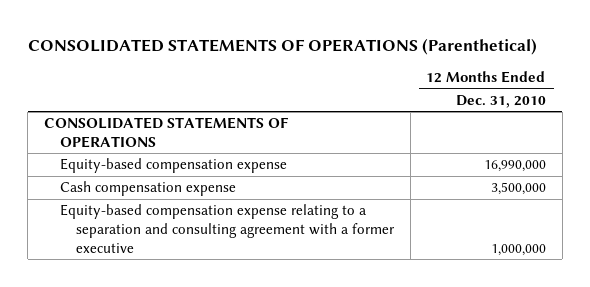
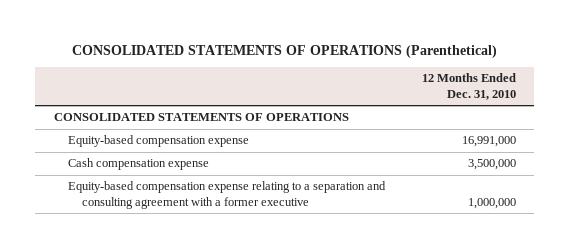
- Equity-based compensation expense | 16,990,000
+ Equity-based compensation expense | 16,991,000

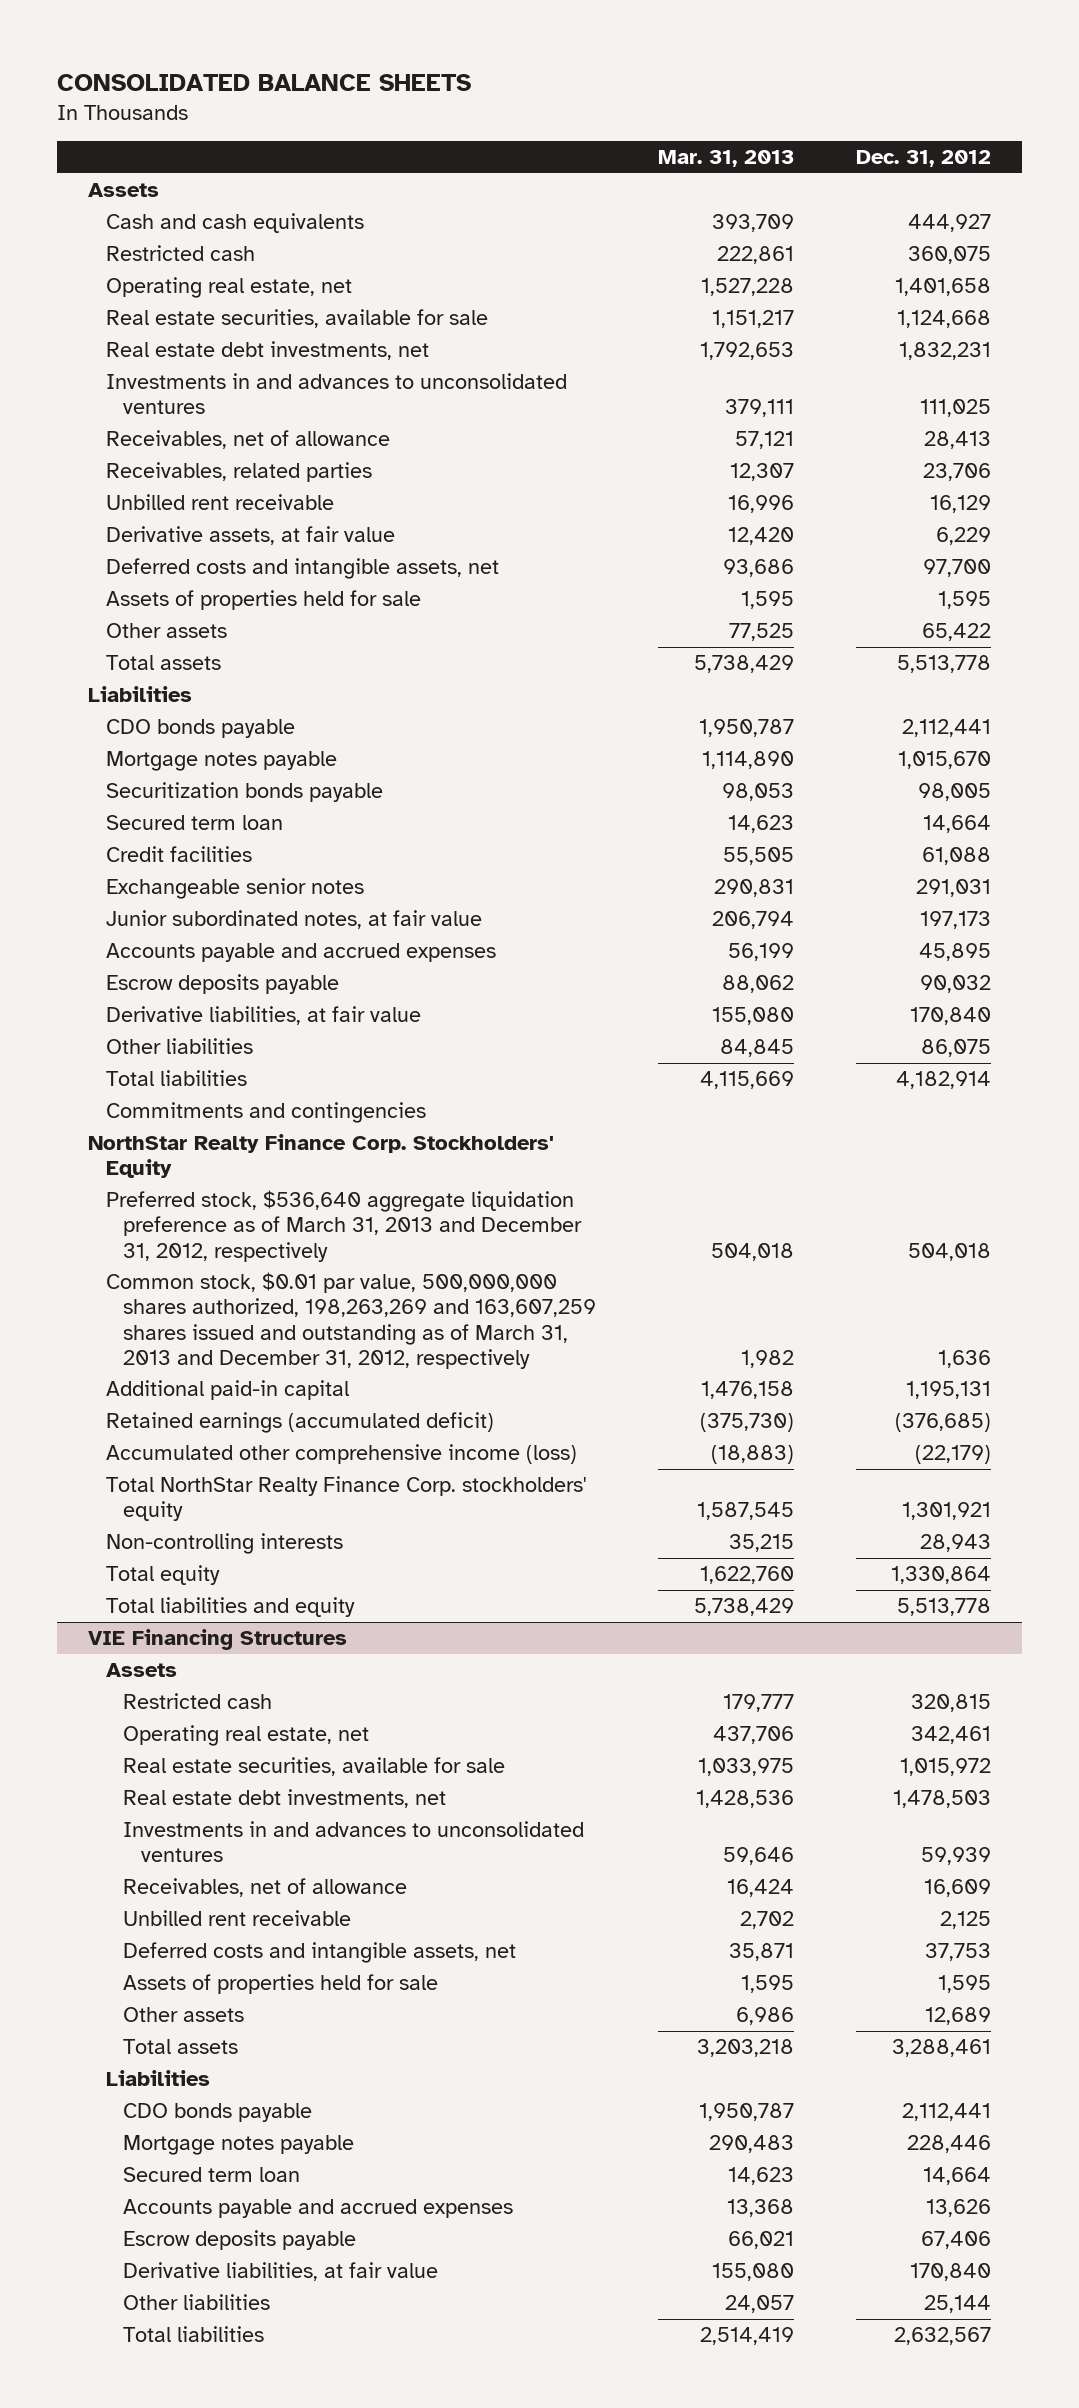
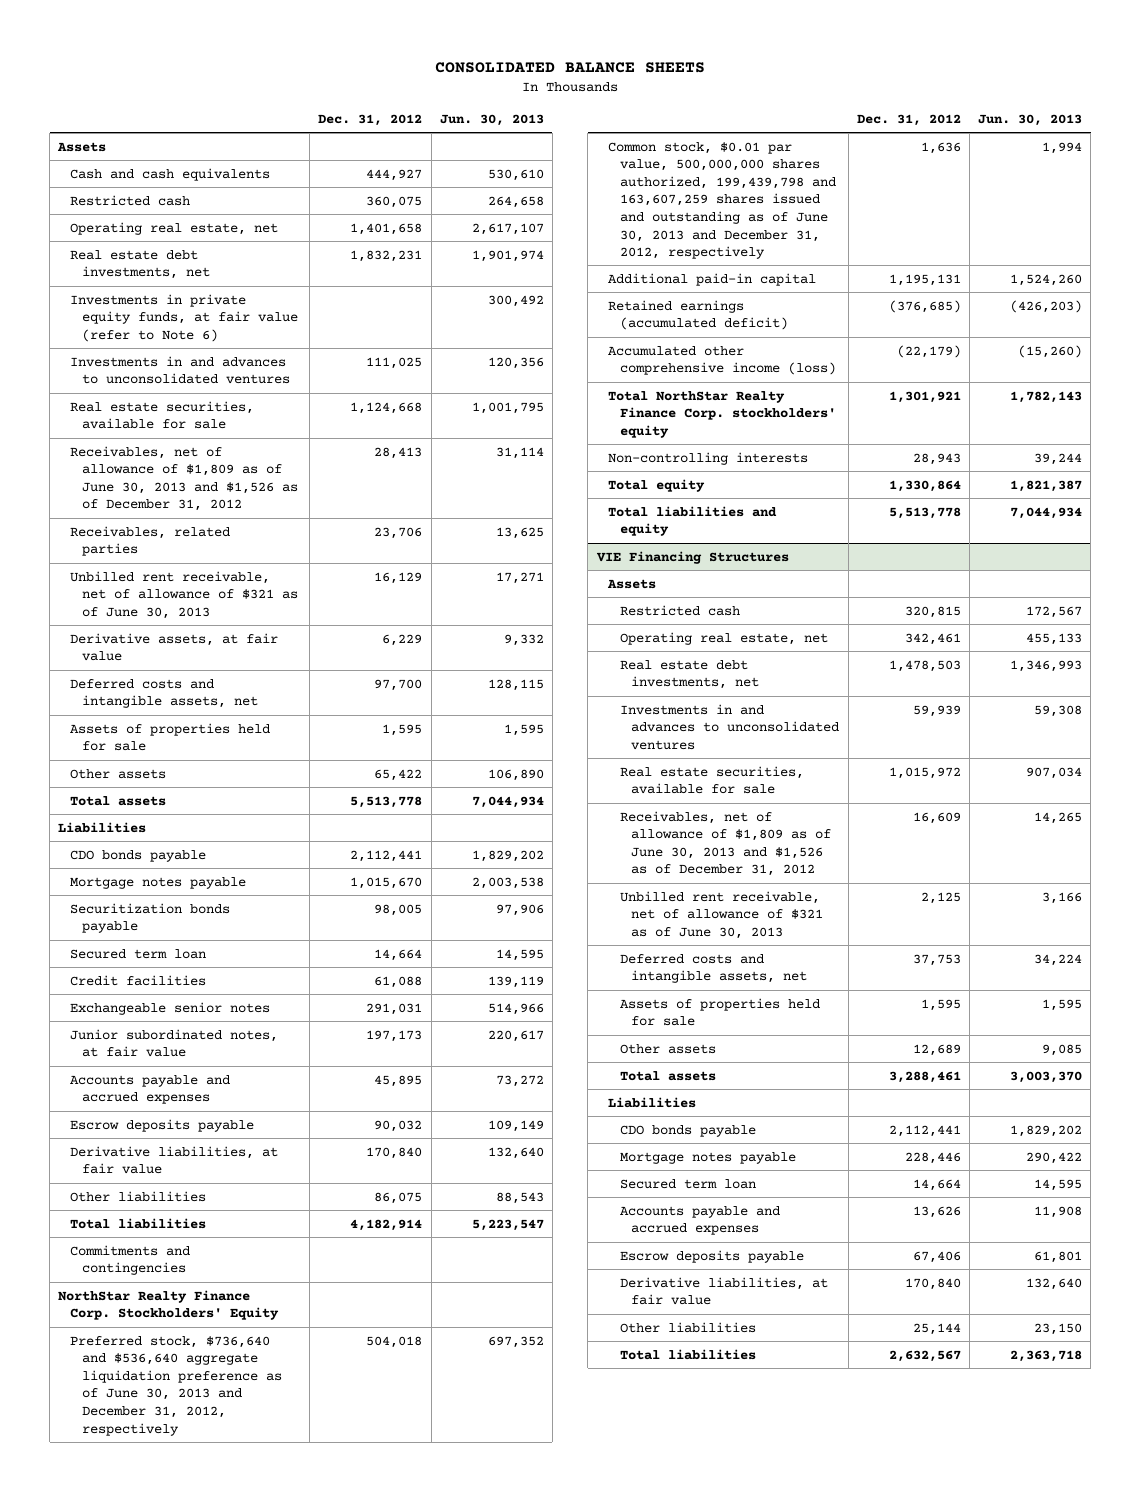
- | Mar. 31, 2013 | Dec. 31, 2012
+ | Dec. 31, 2012 | Jun. 30, 2013
+ Investments in private equity funds, at fair value (refer to Note 6) | | 300,492
- Receivables, net of allowance | 57,121 | 28,413
moved down: Real estate securities, available for sale | 1,124,668 | 1,001,795
+ Receivables, net of allowance of $1,809 as of June 30, 2013 and $1,526 as of December 31, 2012 | 28,413 | 31,114
- Unbilled rent receivable | 16,996 | 16,129
+ Unbilled rent receivable, net of allowance of $321 as of June 30, 2013 | 16,129 | 17,271
- Preferred stock, $536,640 aggregate liquidation preference as of March 31, 2013 and December 31, 2012, respectively | 504,018 | 504,018
- Common stock, $0.01 par value, 500,000,000 shares authorized, 198,263,269 and 163,607,259 shares issued and outstanding as of March 31, 2013 and December 31, 2012, respectively | 1,982 | 1,636
+ Preferred stock, $736,640 and $536,640 aggregate liquidation preference as of June 30, 2013 and December 31, 2012, respectively | 504,018 | 697,352
+ Common stock, $0.01 par value, 500,000,000 shares authorized, 199,439,798 and 163,607,259 shares issued and outstanding as of June 30, 2013 and December 31, 2012, respectively | 1,636 | 1,994
@ VIE Financing Structures
- Receivables, net of allowance | 16,424 | 16,609
- Unbilled rent receivable | 2,702 | 2,125
moved down: Real estate securities, available for sale | 1,015,972 | 907,034
+ Receivables, net of allowance of $1,809 as of June 30, 2013 and $1,526 as of December 31, 2012 | 16,609 | 14,265
+ Unbilled rent receivable, net of allowance of $321 as of June 30, 2013 | 2,125 | 3,166

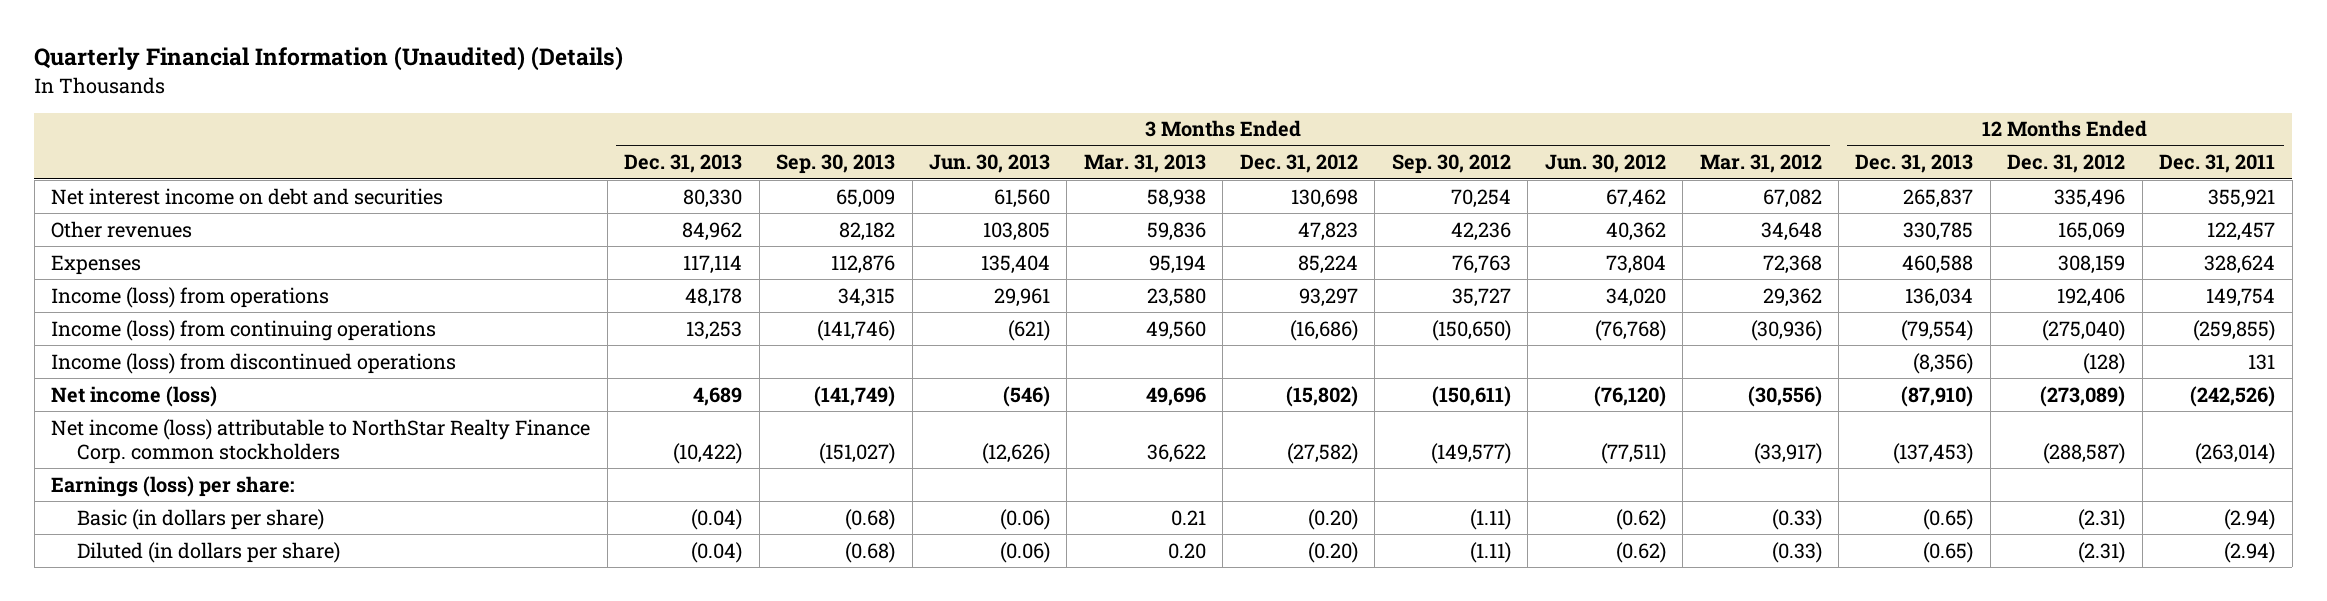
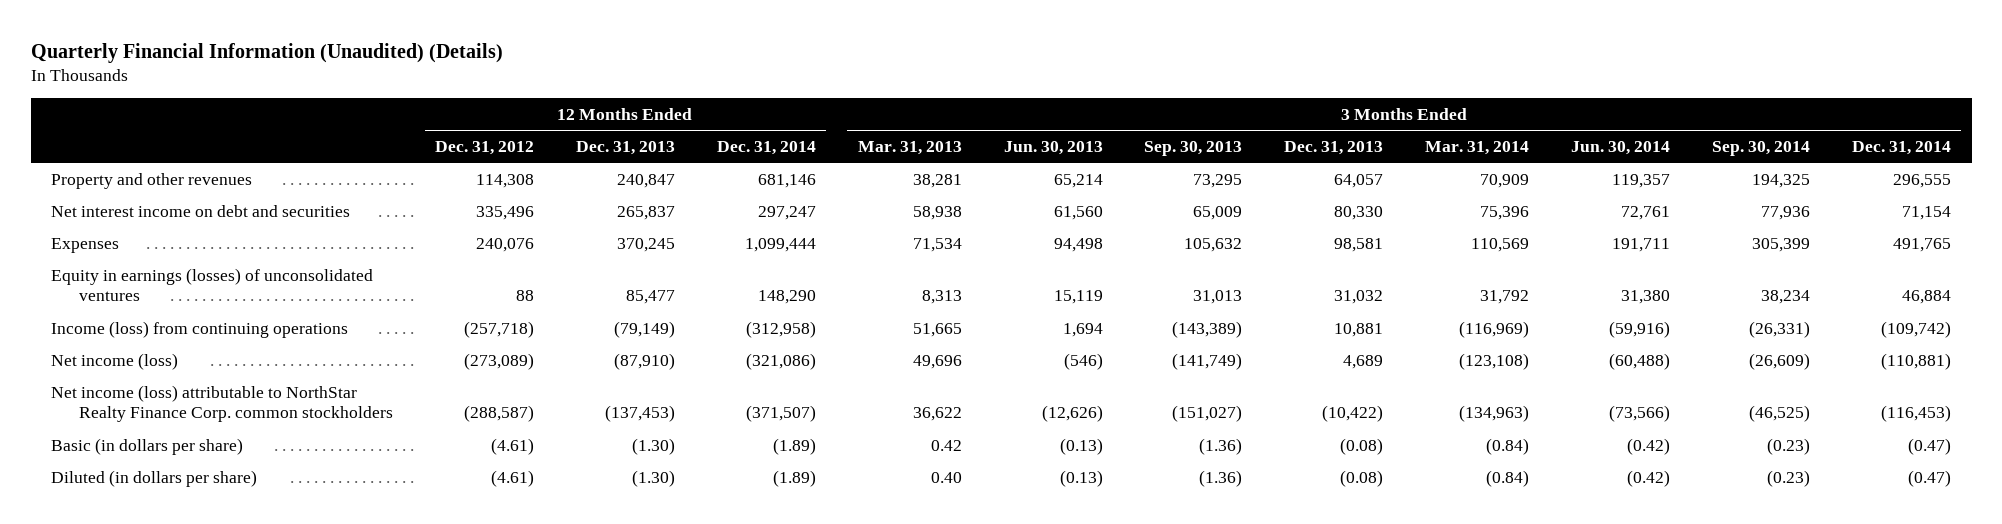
- | 3 Months Ended Dec. 31, 2013 | 3 Months Ended Sep. 30, 2013 | 3 Months Ended Jun. 30, 2013 | 3 Months Ended Mar. 31, 2013 | 3 Months Ended Dec. 31, 2012 | 3 Months Ended Sep. 30, 2012 | 3 Months Ended Jun. 30, 2012 | 3 Months Ended Mar. 31, 2012 | 12 Months Ended Dec. 31, 2013 | 12 Months Ended Dec. 31, 2012 | 12 Months Ended Dec. 31, 2011
+ | 12 Months Ended Dec. 31, 2012 | 12 Months Ended Dec. 31, 2013 | 12 Months Ended Dec. 31, 2014 | 3 Months Ended Mar. 31, 2013 | 3 Months Ended Jun. 30, 2013 | 3 Months Ended Sep. 30, 2013 | 3 Months Ended Dec. 31, 2013 | 3 Months Ended Mar. 31, 2014 | 3 Months Ended Jun. 30, 2014 | 3 Months Ended Sep. 30, 2014 | 3 Months Ended Dec. 31, 2014
+ Property and other revenues | 114,308 | 240,847 | 681,146 | 38,281 | 65,214 | 73,295 | 64,057 | 70,909 | 119,357 | 194,325 | 296,555
- Other revenues | 84,962 | 82,182 | 103,805 | 59,836 | 47,823 | 42,236 | 40,362 | 34,648 | 330,785 | 165,069 | 122,457
- Expenses | 117,114 | 112,876 | 135,404 | 95,194 | 85,224 | 76,763 | 73,804 | 72,368 | 460,588 | 308,159 | 328,624
- Income (loss) from operations | 48,178 | 34,315 | 29,961 | 23,580 | 93,297 | 35,727 | 34,020 | 29,362 | 136,034 | 192,406 | 149,754
- Income (loss) from continuing operations | 13,253 | (141,746) | (621) | 49,560 | (16,686) | (150,650) | (76,768) | (30,936) | (79,554) | (275,040) | (259,855)
- Income (loss) from discontinued operations | | | | | | | | | (8,356) | (128) | 131
+ Expenses | 240,076 | 370,245 | 1,099,444 | 71,534 | 94,498 | 105,632 | 98,581 | 110,569 | 191,711 | 305,399 | 491,765
+ Equity in earnings (losses) of unconsolidated ventures | 88 | 85,477 | 148,290 | 8,313 | 15,119 | 31,013 | 31,032 | 31,792 | 31,380 | 38,234 | 46,884
+ Income (loss) from continuing operations | (257,718) | (79,149) | (312,958) | 51,665 | 1,694 | (143,389) | 10,881 | (116,969) | (59,916) | (26,331) | (109,742)
- Earnings (loss) per share:
- Basic (in dollars per share) | (0.04) | (0.68) | (0.06) | 0.21 | (0.20) | (1.11) | (0.62) | (0.33) | (0.65) | (2.31) | (2.94)
- Diluted (in dollars per share) | (0.04) | (0.68) | (0.06) | 0.20 | (0.20) | (1.11) | (0.62) | (0.33) | (0.65) | (2.31) | (2.94)
+ Basic (in dollars per share) | (4.61) | (1.30) | (1.89) | 0.42 | (0.13) | (1.36) | (0.08) | (0.84) | (0.42) | (0.23) | (0.47)
+ Diluted (in dollars per share) | (4.61) | (1.30) | (1.89) | 0.40 | (0.13) | (1.36) | (0.08) | (0.84) | (0.42) | (0.23) | (0.47)

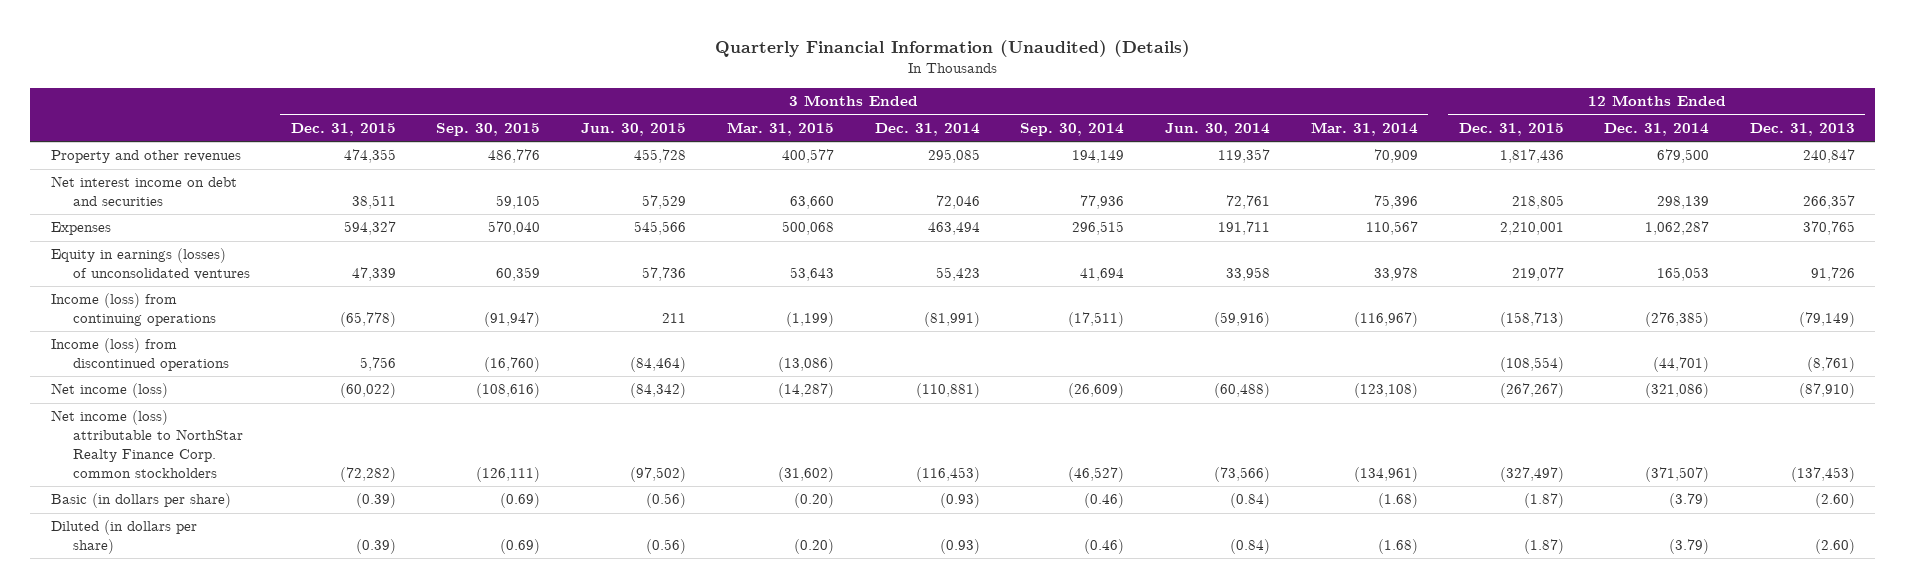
- | 12 Months Ended Dec. 31, 2012 | 12 Months Ended Dec. 31, 2013 | 12 Months Ended Dec. 31, 2014 | 3 Months Ended Mar. 31, 2013 | 3 Months Ended Jun. 30, 2013 | 3 Months Ended Sep. 30, 2013 | 3 Months Ended Dec. 31, 2013 | 3 Months Ended Mar. 31, 2014 | 3 Months Ended Jun. 30, 2014 | 3 Months Ended Sep. 30, 2014 | 3 Months Ended Dec. 31, 2014
+ | 3 Months Ended Dec. 31, 2015 | 3 Months Ended Sep. 30, 2015 | 3 Months Ended Jun. 30, 2015 | 3 Months Ended Mar. 31, 2015 | 3 Months Ended Dec. 31, 2014 | 3 Months Ended Sep. 30, 2014 | 3 Months Ended Jun. 30, 2014 | 3 Months Ended Mar. 31, 2014 | 12 Months Ended Dec. 31, 2015 | 12 Months Ended Dec. 31, 2014 | 12 Months Ended Dec. 31, 2013
- Property and other revenues | 114,308 | 240,847 | 681,146 | 38,281 | 65,214 | 73,295 | 64,057 | 70,909 | 119,357 | 194,325 | 296,555
- Net interest income on debt and securities | 335,496 | 265,837 | 297,247 | 58,938 | 61,560 | 65,009 | 80,330 | 75,396 | 72,761 | 77,936 | 71,154
- Expenses | 240,076 | 370,245 | 1,099,444 | 71,534 | 94,498 | 105,632 | 98,581 | 110,569 | 191,711 | 305,399 | 491,765
- Equity in earnings (losses) of unconsolidated ventures | 88 | 85,477 | 148,290 | 8,313 | 15,119 | 31,013 | 31,032 | 31,792 | 31,380 | 38,234 | 46,884
- Income (loss) from continuing operations | (257,718) | (79,149) | (312,958) | 51,665 | 1,694 | (143,389) | 10,881 | (116,969) | (59,916) | (26,331) | (109,742)
+ Property and other revenues | 474,355 | 486,776 | 455,728 | 400,577 | 295,085 | 194,149 | 119,357 | 70,909 | 1,817,436 | 679,500 | 240,847
+ Net interest income on debt and securities | 38,511 | 59,105 | 57,529 | 63,660 | 72,046 | 77,936 | 72,761 | 75,396 | 218,805 | 298,139 | 266,357
+ Expenses | 594,327 | 570,040 | 545,566 | 500,068 | 463,494 | 296,515 | 191,711 | 110,567 | 2,210,001 | 1,062,287 | 370,765
+ Equity in earnings (losses) of unconsolidated ventures | 47,339 | 60,359 | 57,736 | 53,643 | 55,423 | 41,694 | 33,958 | 33,978 | 219,077 | 165,053 | 91,726
+ Income (loss) from continuing operations | (65,778) | (91,947) | 211 | (1,199) | (81,991) | (17,511) | (59,916) | (116,967) | (158,713) | (276,385) | (79,149)
+ Income (loss) from discontinued operations | 5,756 | (16,760) | (84,464) | (13,086) | | | | | (108,554) | (44,701) | (8,761)
- Net income (loss) attributable to NorthStar Realty Finance Corp. common stockholders | (288,587) | (137,453) | (371,507) | 36,622 | (12,626) | (151,027) | (10,422) | (134,963) | (73,566) | (46,525) | (116,453)
- Basic (in dollars per share) | (4.61) | (1.30) | (1.89) | 0.42 | (0.13) | (1.36) | (0.08) | (0.84) | (0.42) | (0.23) | (0.47)
- Diluted (in dollars per share) | (4.61) | (1.30) | (1.89) | 0.40 | (0.13) | (1.36) | (0.08) | (0.84) | (0.42) | (0.23) | (0.47)
+ Net income (loss) attributable to NorthStar Realty Finance Corp. common stockholders | (72,282) | (126,111) | (97,502) | (31,602) | (116,453) | (46,527) | (73,566) | (134,961) | (327,497) | (371,507) | (137,453)
+ Basic (in dollars per share) | (0.39) | (0.69) | (0.56) | (0.20) | (0.93) | (0.46) | (0.84) | (1.68) | (1.87) | (3.79) | (2.60)
+ Diluted (in dollars per share) | (0.39) | (0.69) | (0.56) | (0.20) | (0.93) | (0.46) | (0.84) | (1.68) | (1.87) | (3.79) | (2.60)

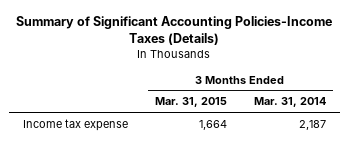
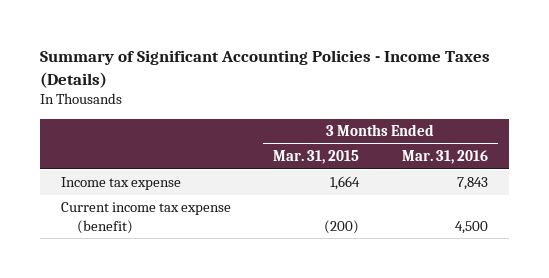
- Summary of Significant Accounting Policies-Income Taxes (Details)
+ Summary of Significant Accounting Policies - Income Taxes (Details)
- | 3 Months Ended Mar. 31, 2015 | 3 Months Ended Mar. 31, 2014
+ | 3 Months Ended Mar. 31, 2015 | 3 Months Ended Mar. 31, 2016
+ Current income tax expense (benefit) | (200) | 4,500

